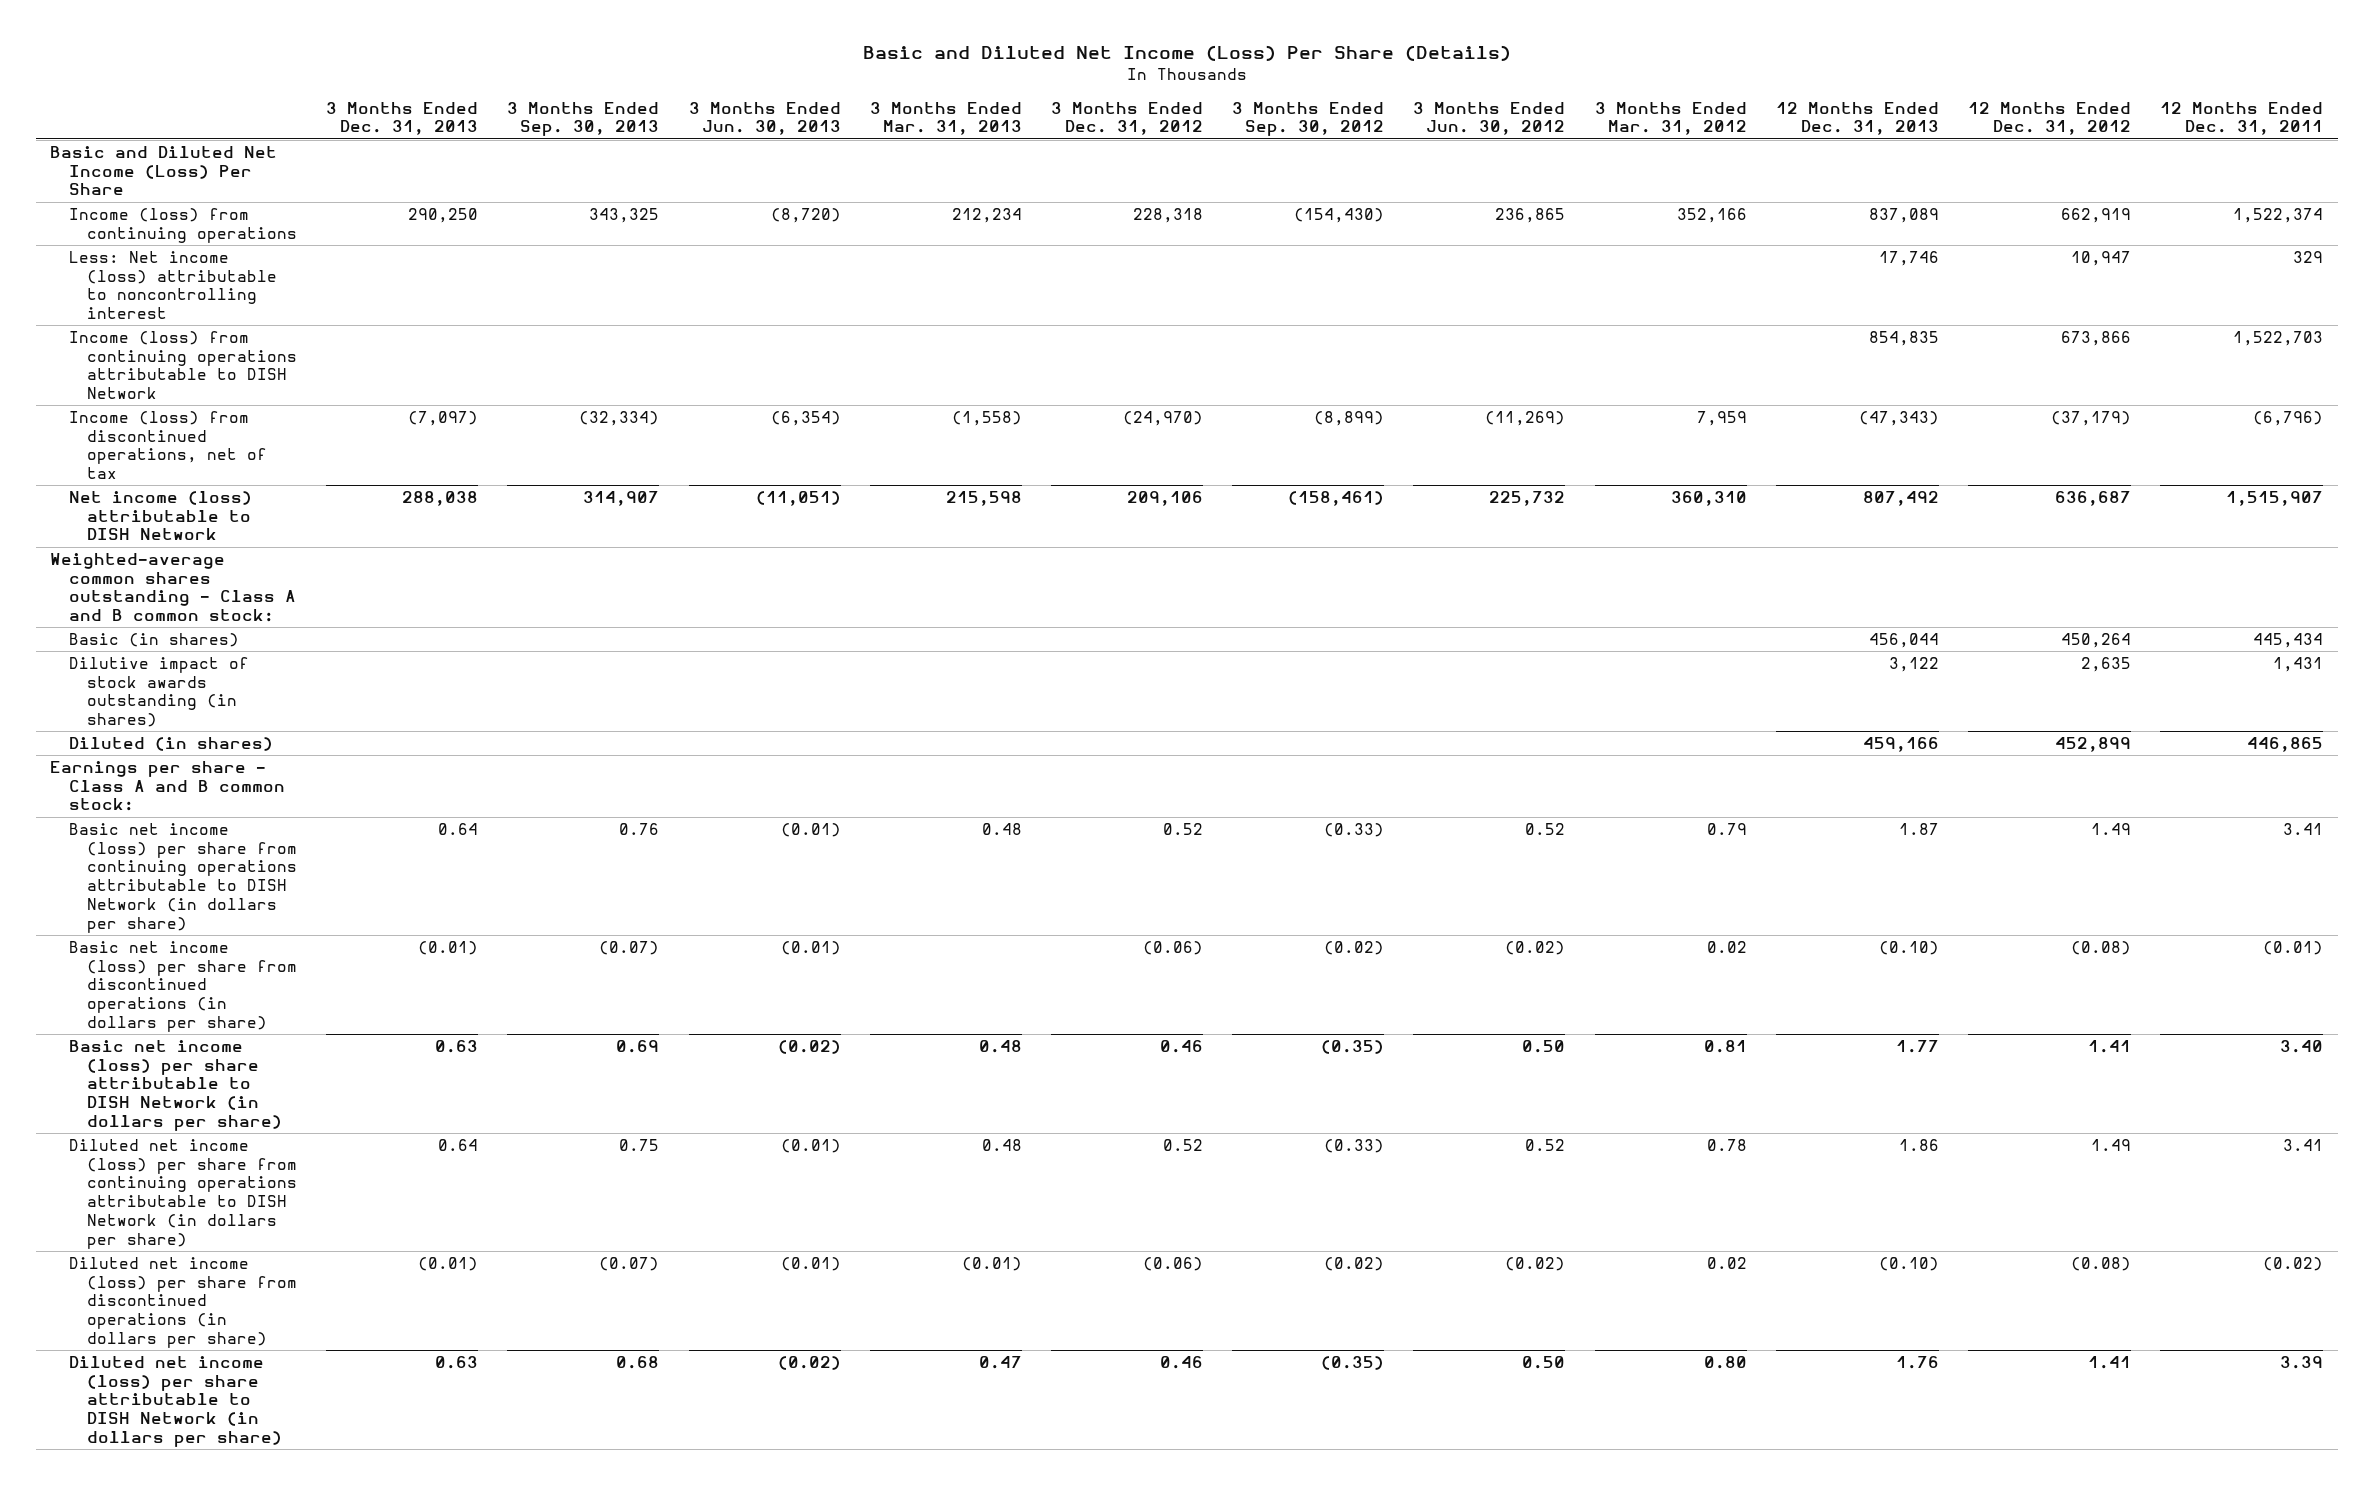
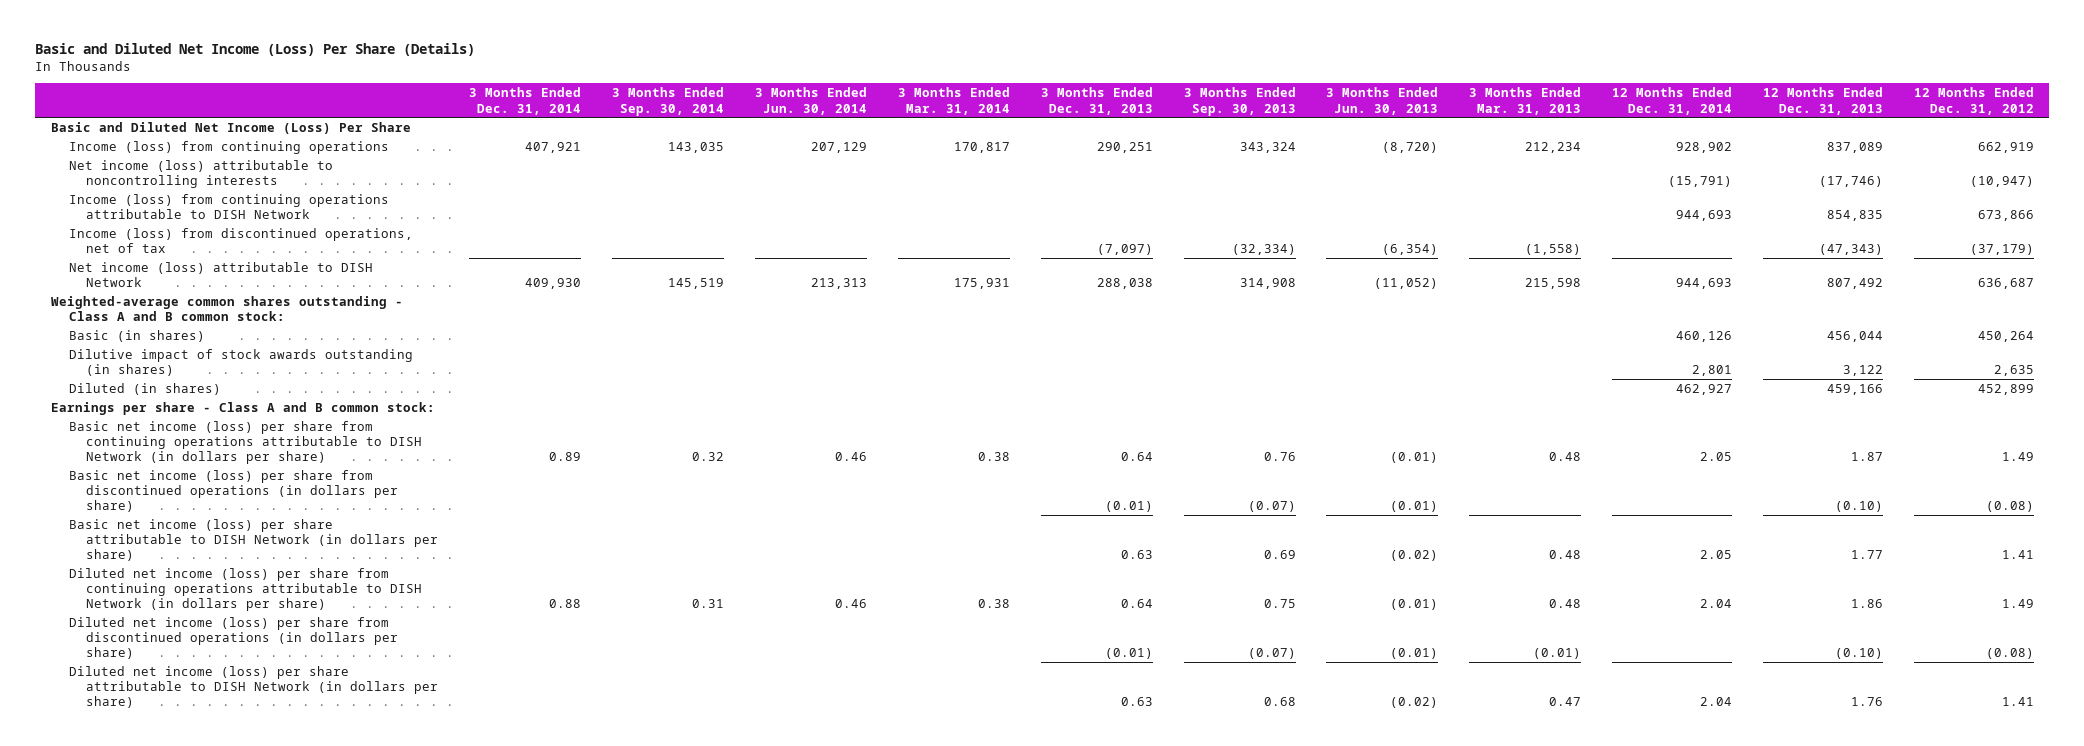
- | 3 Months Ended Dec. 31, 2013 | 3 Months Ended Sep. 30, 2013 | 3 Months Ended Jun. 30, 2013 | 3 Months Ended Mar. 31, 2013 | 3 Months Ended Dec. 31, 2012 | 3 Months Ended Sep. 30, 2012 | 3 Months Ended Jun. 30, 2012 | 3 Months Ended Mar. 31, 2012 | 12 Months Ended Dec. 31, 2013 | 12 Months Ended Dec. 31, 2012 | 12 Months Ended Dec. 31, 2011
+ | 3 Months Ended Dec. 31, 2014 | 3 Months Ended Sep. 30, 2014 | 3 Months Ended Jun. 30, 2014 | 3 Months Ended Mar. 31, 2014 | 3 Months Ended Dec. 31, 2013 | 3 Months Ended Sep. 30, 2013 | 3 Months Ended Jun. 30, 2013 | 3 Months Ended Mar. 31, 2013 | 12 Months Ended Dec. 31, 2014 | 12 Months Ended Dec. 31, 2013 | 12 Months Ended Dec. 31, 2012
- Income (loss) from continuing operations | 290,250 | 343,325 | (8,720) | 212,234 | 228,318 | (154,430) | 236,865 | 352,166 | 837,089 | 662,919 | 1,522,374
- Less: Net income (loss) attributable to noncontrolling interest | | | | | | | | | 17,746 | 10,947 | 329
+ Income (loss) from continuing operations | 407,921 | 143,035 | 207,129 | 170,817 | 290,251 | 343,324 | (8,720) | 212,234 | 928,902 | 837,089 | 662,919
+ Net income (loss) attributable to noncontrolling interests | | | | | | | | | (15,791) | (17,746) | (10,947)
- Net income (loss) attributable to DISH Network | 288,038 | 314,907 | (11,051) | 215,598 | 209,106 | (158,461) | 225,732 | 360,310 | 807,492 | 636,687 | 1,515,907
+ Net income (loss) attributable to DISH Network | 409,930 | 145,519 | 213,313 | 175,931 | 288,038 | 314,908 | (11,052) | 215,598 | 944,693 | 807,492 | 636,687

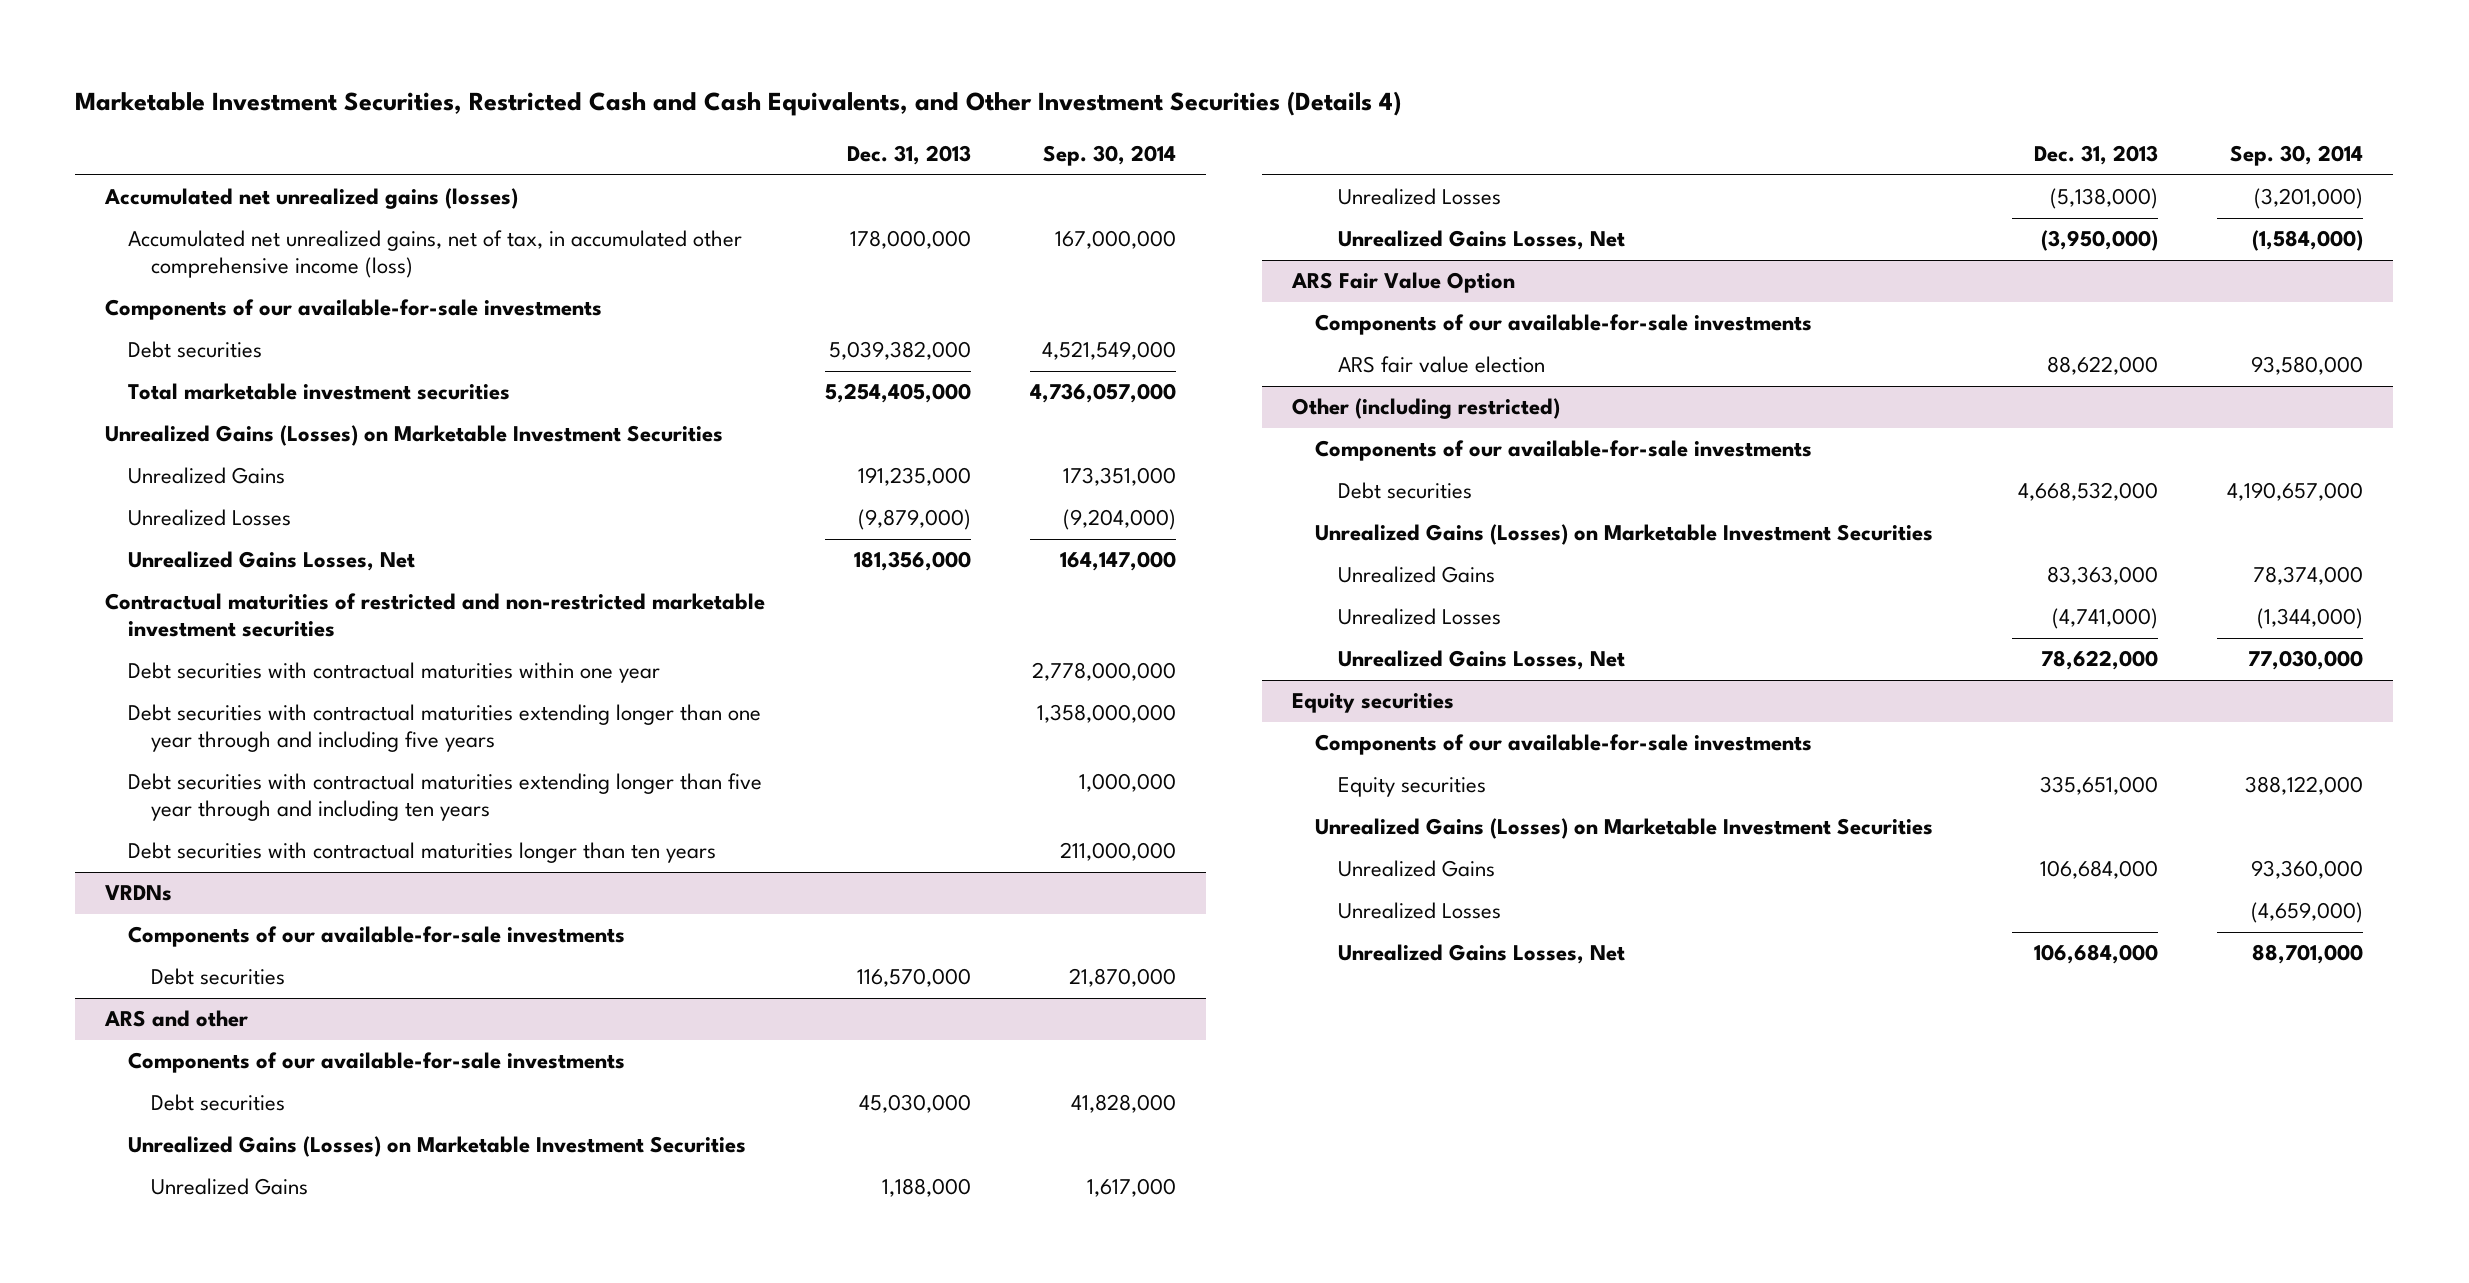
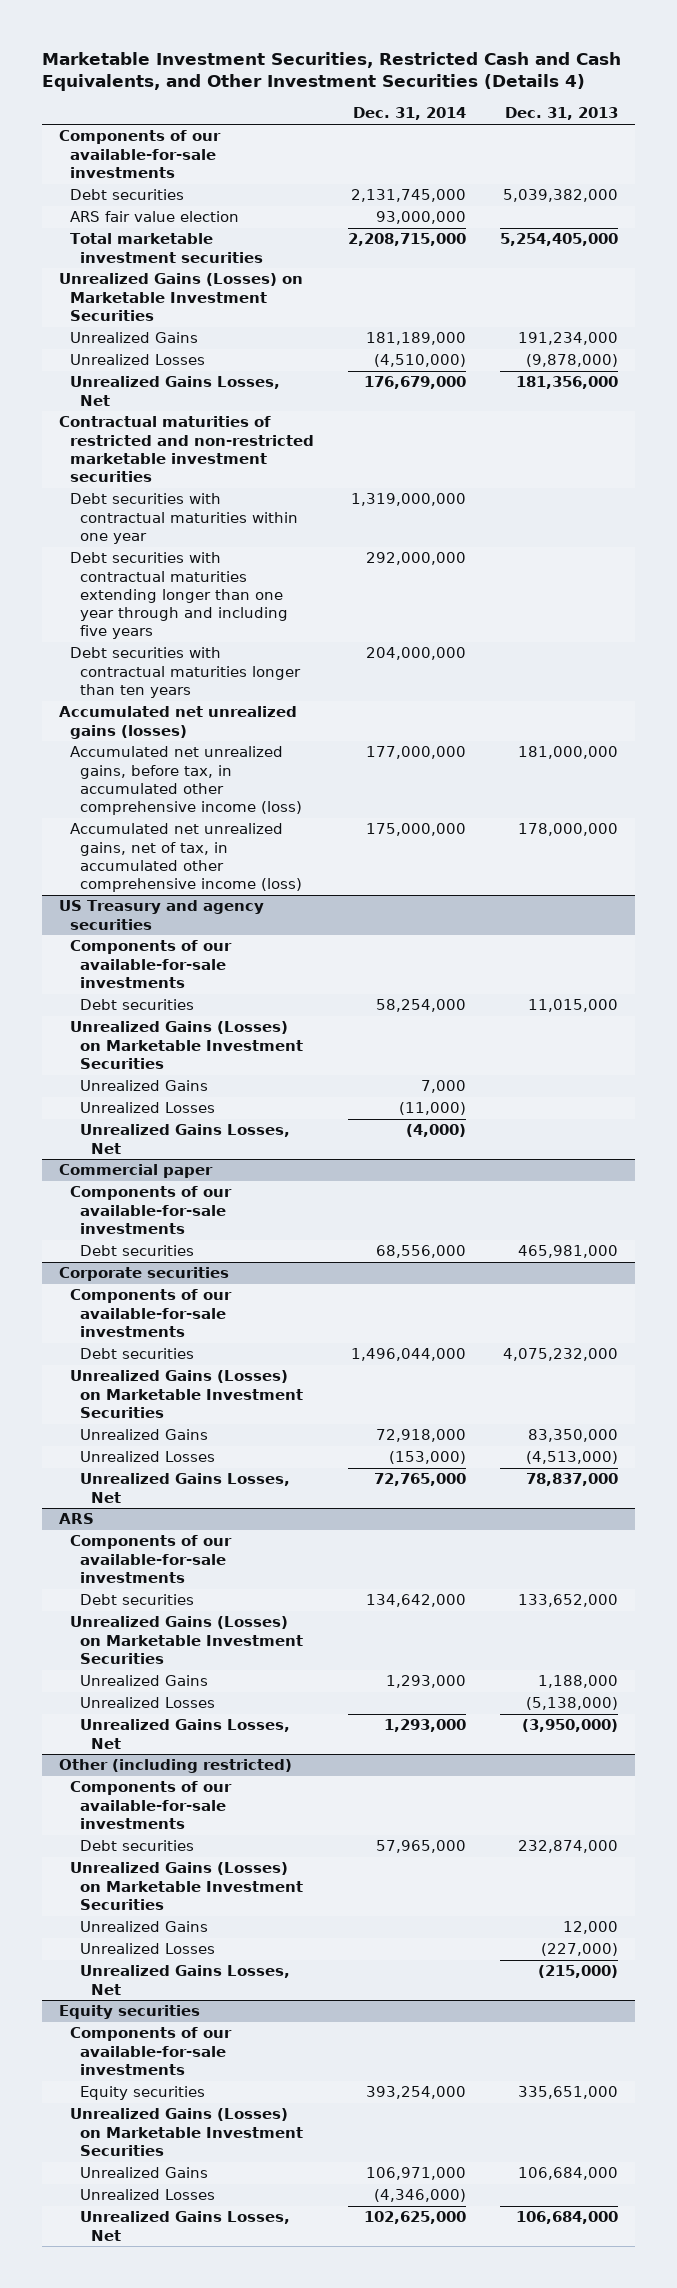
- | Dec. 31, 2013 | Sep. 30, 2014
+ | Dec. 31, 2014 | Dec. 31, 2013
+ ARS fair value election | 93,000,000 |
- Unrealized Gains | 191,235,000 | 173,351,000
- Unrealized Losses | (9,879,000) | (9,204,000)
+ Unrealized Gains | 181,189,000 | 191,234,000
+ Unrealized Losses | (4,510,000) | (9,878,000)
- Debt securities with contractual maturities extending longer than five year through and including ten years | | 1,000,000
- VRDNs
moved down: Accumulated net unrealized gains (losses)
+ Accumulated net unrealized gains, before tax, in accumulated other comprehensive income (loss) | 177,000,000 | 181,000,000
moved down: Accumulated net unrealized gains, net of tax, in accumulated other comprehensive income (loss) | 175,000,000 | 178,000,000
+ US Treasury and agency securities
- Debt securities | 116,570,000 | 21,870,000
- ARS and other
+ Debt securities | 58,254,000 | 11,015,000
+ Unrealized Gains (Losses) on Marketable Investment Securities
+ Unrealized Gains | 7,000 |
+ Unrealized Losses | (11,000) |
+ Unrealized Gains Losses, Net | (4,000) |
+ Commercial paper
- Debt securities | 45,030,000 | 41,828,000
+ Debt securities | 68,556,000 | 465,981,000
+ Corporate securities
+ Components of our available-for-sale investments
+ Debt securities | 1,496,044,000 | 4,075,232,000
+ Unrealized Gains | 72,918,000 | 83,350,000
+ Unrealized Losses | (153,000) | (4,513,000)
+ Unrealized Gains Losses, Net | 72,765,000 | 78,837,000
+ ARS
+ Components of our available-for-sale investments
+ Debt securities | 134,642,000 | 133,652,000
+ Unrealized Gains (Losses) on Marketable Investment Securities
- ARS Fair Value Option
- Components of our available-for-sale investments
- ARS fair value election | 88,622,000 | 93,580,000
@ Other (including restricted)
- Debt securities | 4,668,532,000 | 4,190,657,000
+ Debt securities | 57,965,000 | 232,874,000
- Unrealized Gains | 83,363,000 | 78,374,000
- Unrealized Losses | (4,741,000) | (1,344,000)
- Unrealized Gains Losses, Net | 78,622,000 | 77,030,000
+ Unrealized Gains | | 12,000
+ Unrealized Losses | | (227,000)
+ Unrealized Gains Losses, Net | | (215,000)

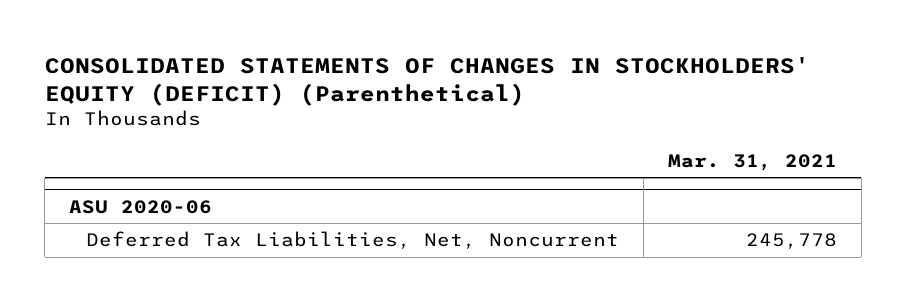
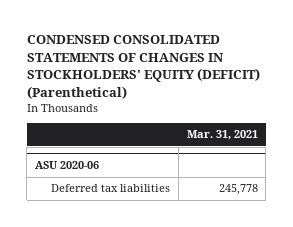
- CONSOLIDATED STATEMENTS OF CHANGES IN STOCKHOLDERS' EQUITY (DEFICIT) (Parenthetical)
+ CONDENSED CONSOLIDATED STATEMENTS OF CHANGES IN STOCKHOLDERS' EQUITY (DEFICIT) (Parenthetical)
@ ASU 2020-06
- Deferred Tax Liabilities, Net, Noncurrent | 245,778
+ Deferred tax liabilities | 245,778

